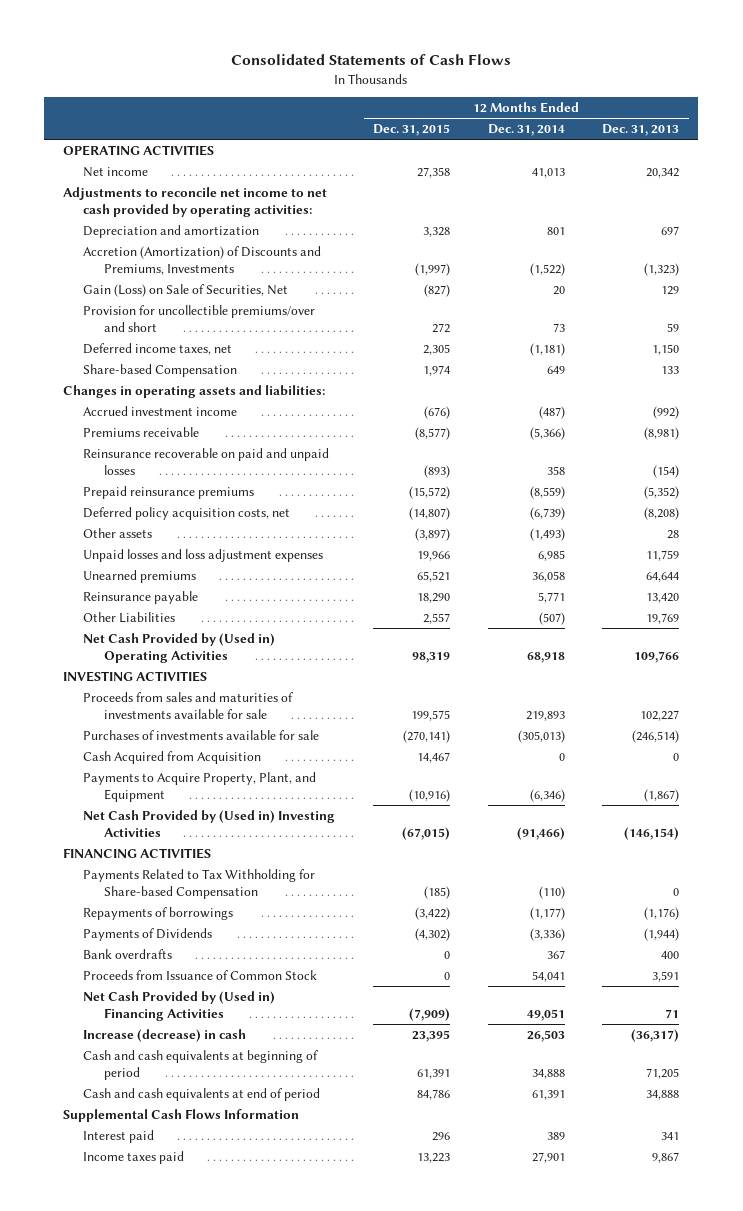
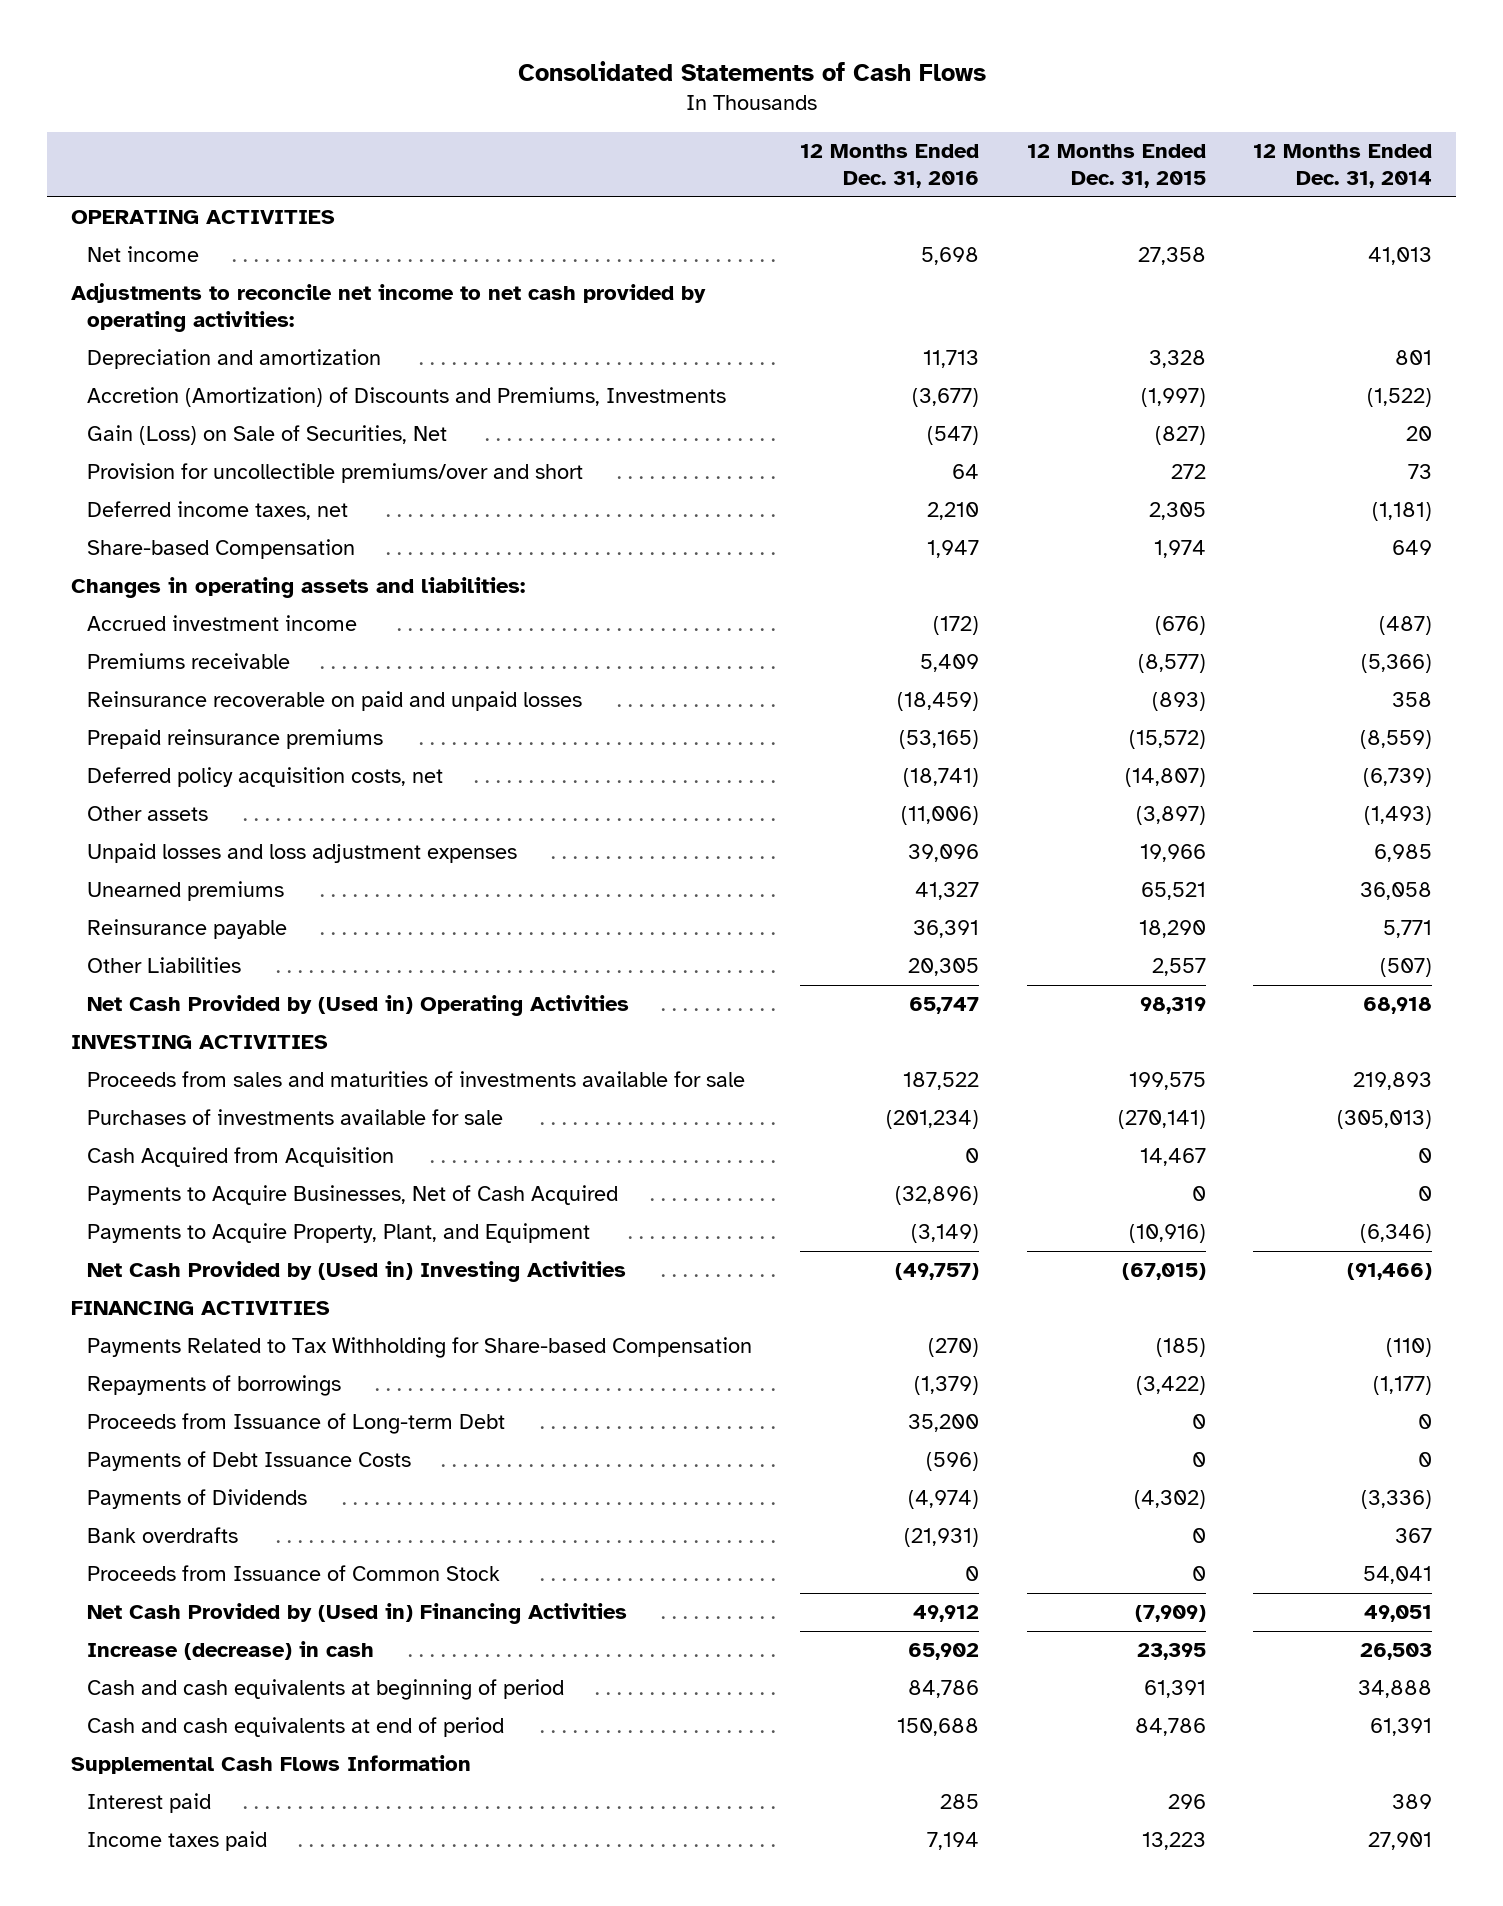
- | 12 Months Ended Dec. 31, 2015 | 12 Months Ended Dec. 31, 2014 | 12 Months Ended Dec. 31, 2013
+ | 12 Months Ended Dec. 31, 2016 | 12 Months Ended Dec. 31, 2015 | 12 Months Ended Dec. 31, 2014
+ Payments to Acquire Businesses, Net of Cash Acquired | (32,896) | 0 | 0
+ Proceeds from Issuance of Long-term Debt | 35,200 | 0 | 0
+ Payments of Debt Issuance Costs | (596) | 0 | 0

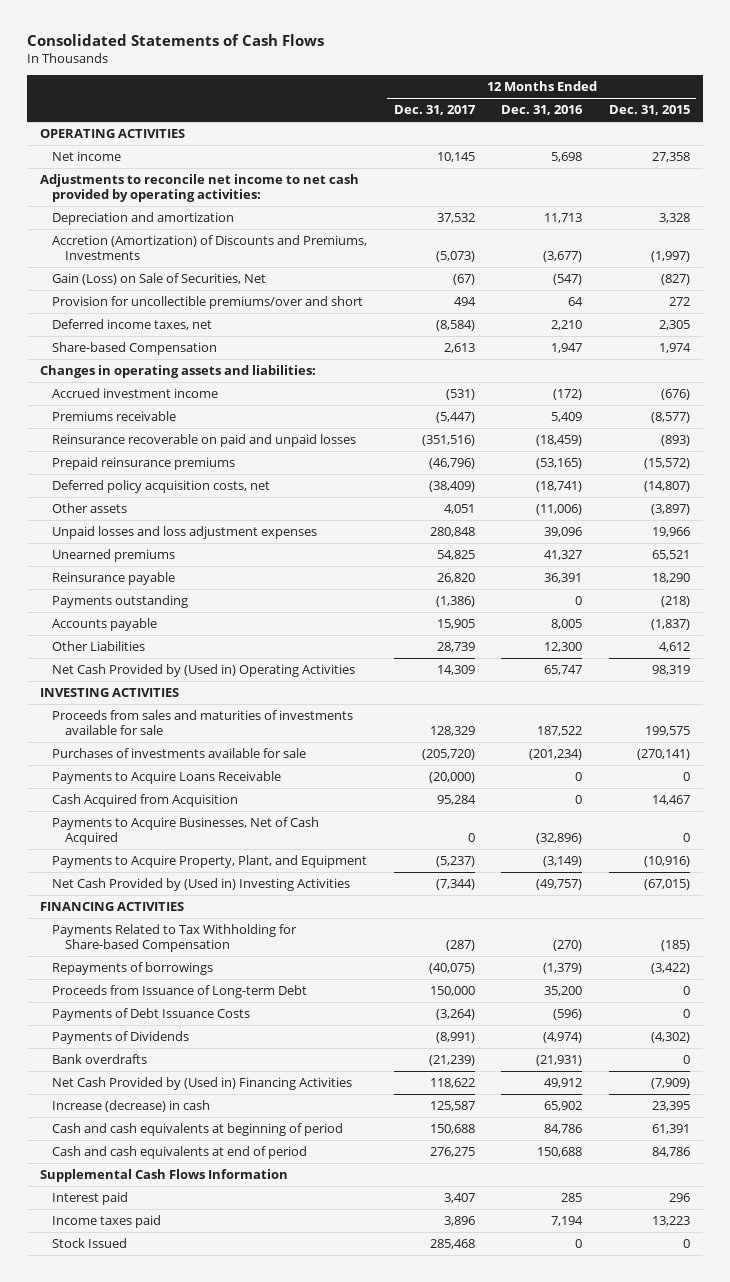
- | 12 Months Ended Dec. 31, 2016 | 12 Months Ended Dec. 31, 2015 | 12 Months Ended Dec. 31, 2014
+ | 12 Months Ended Dec. 31, 2017 | 12 Months Ended Dec. 31, 2016 | 12 Months Ended Dec. 31, 2015
- Other Liabilities | 20,305 | 2,557 | (507)
+ Payments outstanding | (1,386) | 0 | (218)
+ Accounts payable | 15,905 | 8,005 | (1,837)
+ Other Liabilities | 28,739 | 12,300 | 4,612
+ Payments to Acquire Loans Receivable | (20,000) | 0 | 0
- Proceeds from Issuance of Common Stock | 0 | 0 | 54,041
+ Stock Issued | 285,468 | 0 | 0

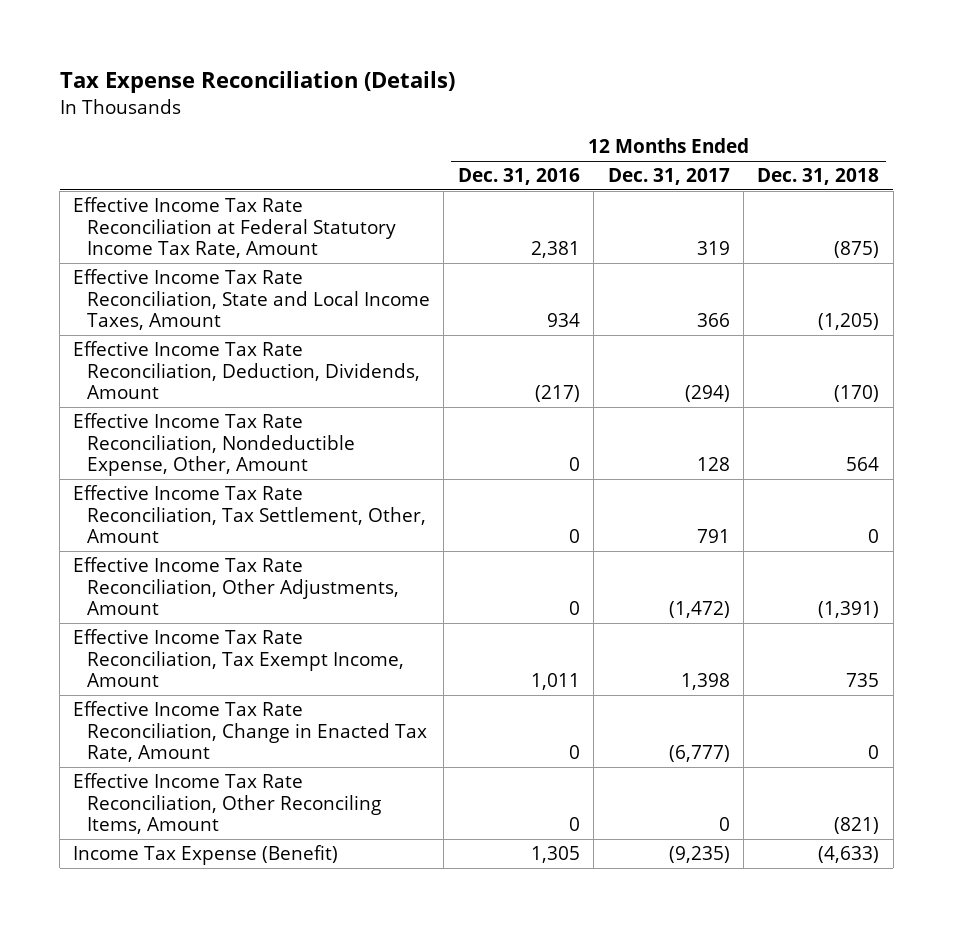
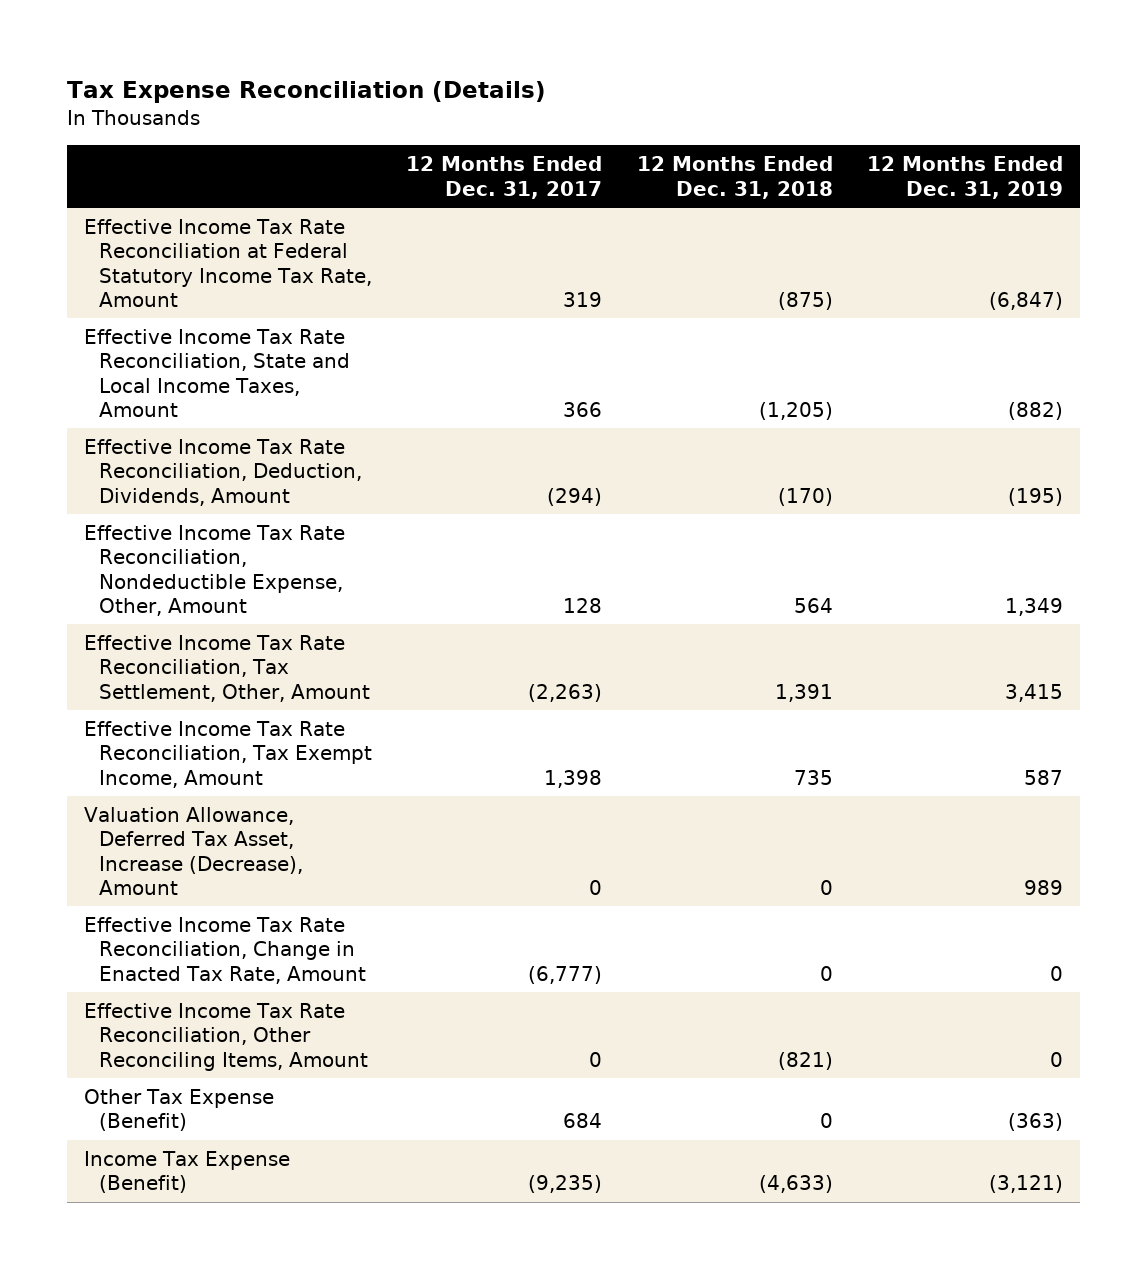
- | 12 Months Ended Dec. 31, 2016 | 12 Months Ended Dec. 31, 2017 | 12 Months Ended Dec. 31, 2018
+ | 12 Months Ended Dec. 31, 2017 | 12 Months Ended Dec. 31, 2018 | 12 Months Ended Dec. 31, 2019
- Effective Income Tax Rate Reconciliation, Tax Settlement, Other, Amount | 0 | 791 | 0
- Effective Income Tax Rate Reconciliation, Other Adjustments, Amount | 0 | (1,472) | (1,391)
+ Effective Income Tax Rate Reconciliation, Tax Settlement, Other, Amount | (2,263) | 1,391 | 3,415
+ Valuation Allowance, Deferred Tax Asset, Increase (Decrease), Amount | 0 | 0 | 989
+ Other Tax Expense (Benefit) | 684 | 0 | (363)

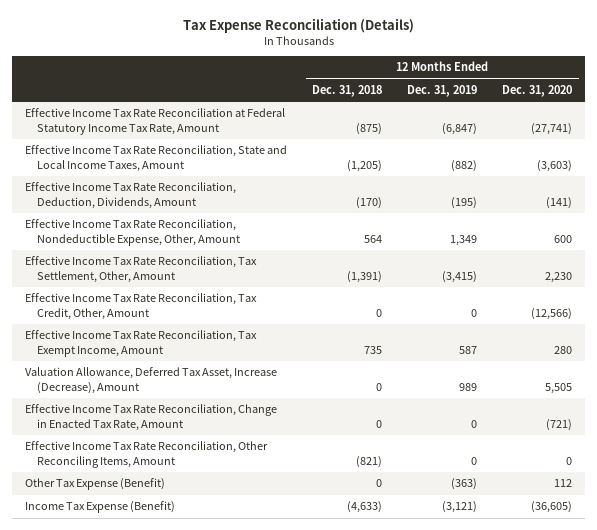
- | 12 Months Ended Dec. 31, 2017 | 12 Months Ended Dec. 31, 2018 | 12 Months Ended Dec. 31, 2019
+ | 12 Months Ended Dec. 31, 2018 | 12 Months Ended Dec. 31, 2019 | 12 Months Ended Dec. 31, 2020
- Effective Income Tax Rate Reconciliation, Tax Settlement, Other, Amount | (2,263) | 1,391 | 3,415
+ Effective Income Tax Rate Reconciliation, Tax Settlement, Other, Amount | (1,391) | (3,415) | 2,230
+ Effective Income Tax Rate Reconciliation, Tax Credit, Other, Amount | 0 | 0 | (12,566)

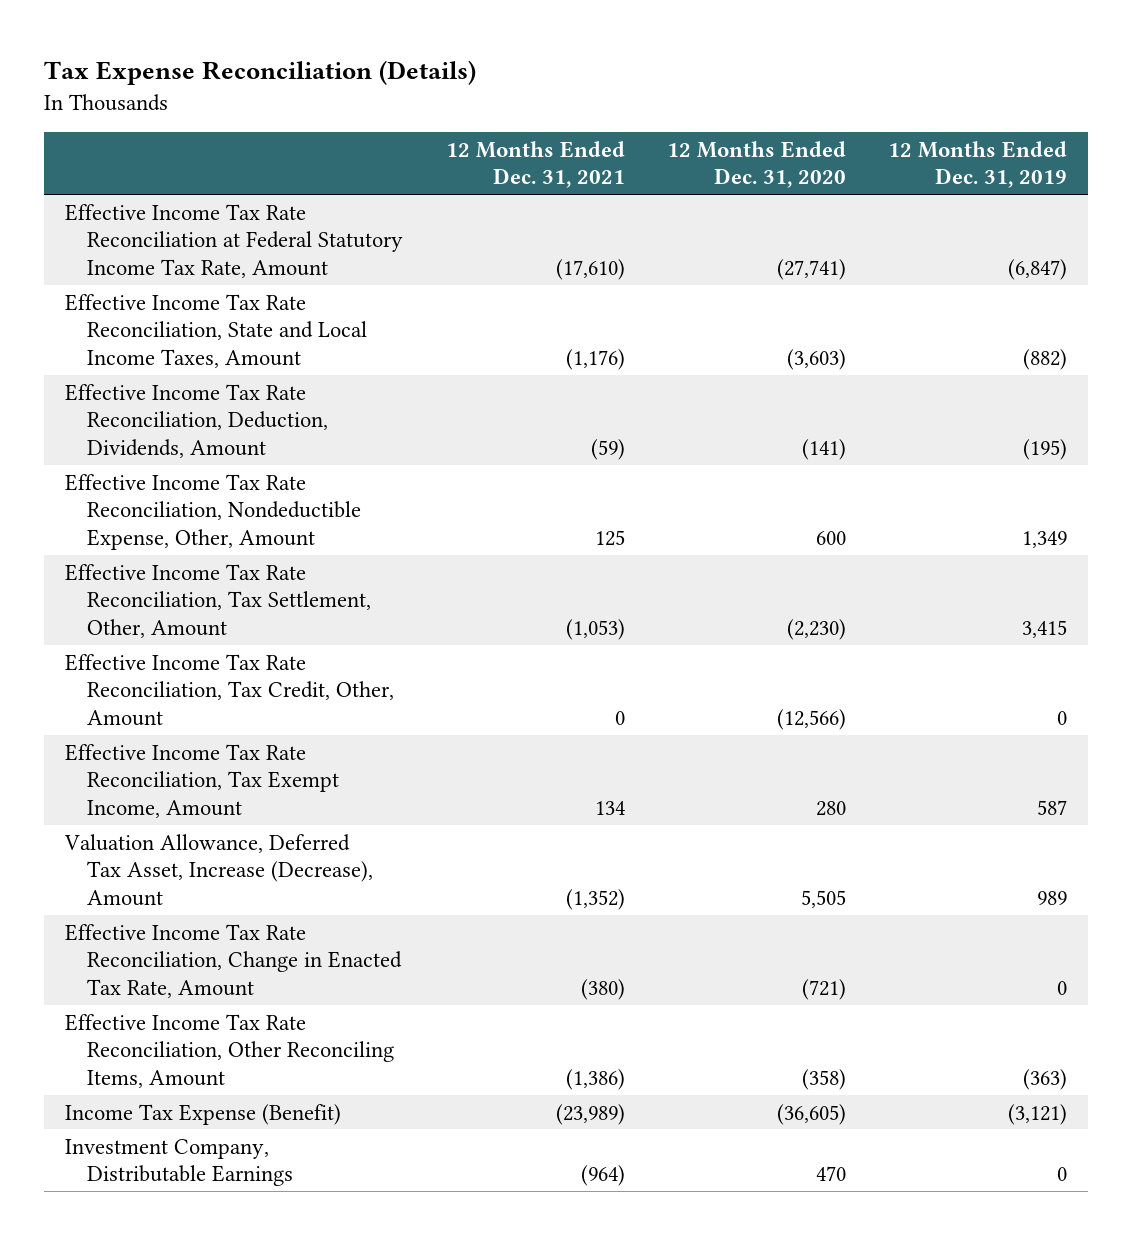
- | 12 Months Ended Dec. 31, 2018 | 12 Months Ended Dec. 31, 2019 | 12 Months Ended Dec. 31, 2020
+ | 12 Months Ended Dec. 31, 2021 | 12 Months Ended Dec. 31, 2020 | 12 Months Ended Dec. 31, 2019
- Effective Income Tax Rate Reconciliation, Tax Settlement, Other, Amount | (1,391) | (3,415) | 2,230
+ Effective Income Tax Rate Reconciliation, Tax Settlement, Other, Amount | (1,053) | (2,230) | 3,415
- Effective Income Tax Rate Reconciliation, Other Reconciling Items, Amount | (821) | 0 | 0
- Other Tax Expense (Benefit) | 0 | (363) | 112
+ Effective Income Tax Rate Reconciliation, Other Reconciling Items, Amount | (1,386) | (358) | (363)
+ Investment Company, Distributable Earnings | (964) | 470 | 0

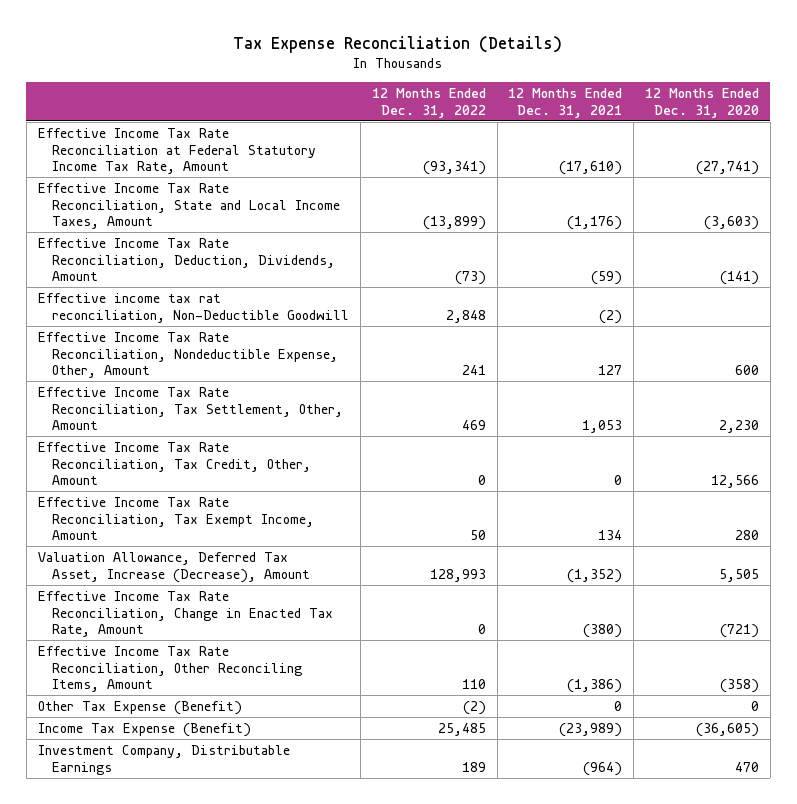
- | 12 Months Ended Dec. 31, 2021 | 12 Months Ended Dec. 31, 2020 | 12 Months Ended Dec. 31, 2019
+ | 12 Months Ended Dec. 31, 2022 | 12 Months Ended Dec. 31, 2021 | 12 Months Ended Dec. 31, 2020
- Effective Income Tax Rate Reconciliation, Nondeductible Expense, Other, Amount | 125 | 600 | 1,349
- Effective Income Tax Rate Reconciliation, Tax Settlement, Other, Amount | (1,053) | (2,230) | 3,415
- Effective Income Tax Rate Reconciliation, Tax Credit, Other, Amount | 0 | (12,566) | 0
+ Effective income tax rat reconciliation, Non-Deductible Goodwill | 2,848 | (2) |
+ Effective Income Tax Rate Reconciliation, Nondeductible Expense, Other, Amount | 241 | 127 | 600
+ Effective Income Tax Rate Reconciliation, Tax Settlement, Other, Amount | 469 | 1,053 | 2,230
+ Effective Income Tax Rate Reconciliation, Tax Credit, Other, Amount | 0 | 0 | 12,566
+ Other Tax Expense (Benefit) | (2) | 0 | 0

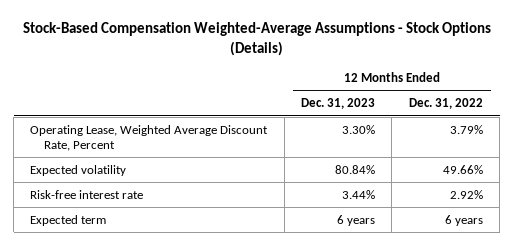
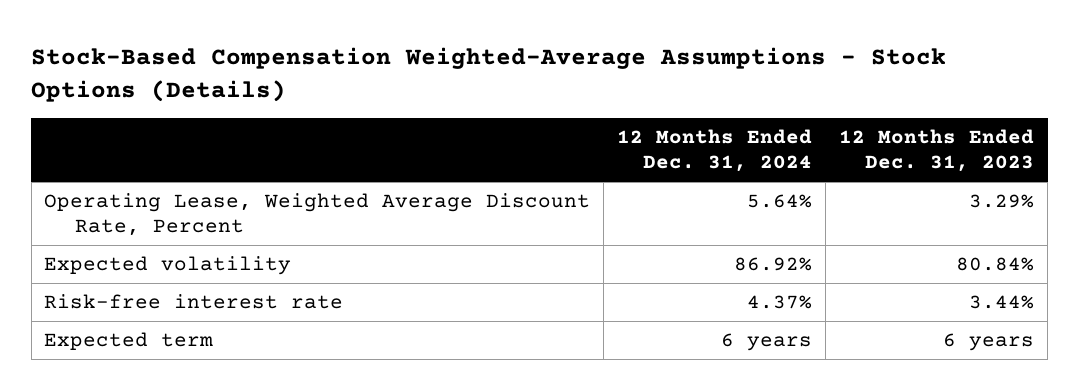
- | 12 Months Ended Dec. 31, 2023 | 12 Months Ended Dec. 31, 2022
+ | 12 Months Ended Dec. 31, 2024 | 12 Months Ended Dec. 31, 2023
- Operating Lease, Weighted Average Discount Rate, Percent | 3.30% | 3.79%
+ Operating Lease, Weighted Average Discount Rate, Percent | 5.64% | 3.29%

